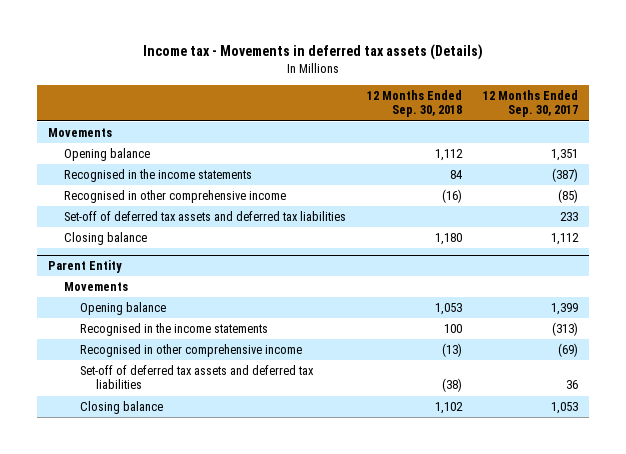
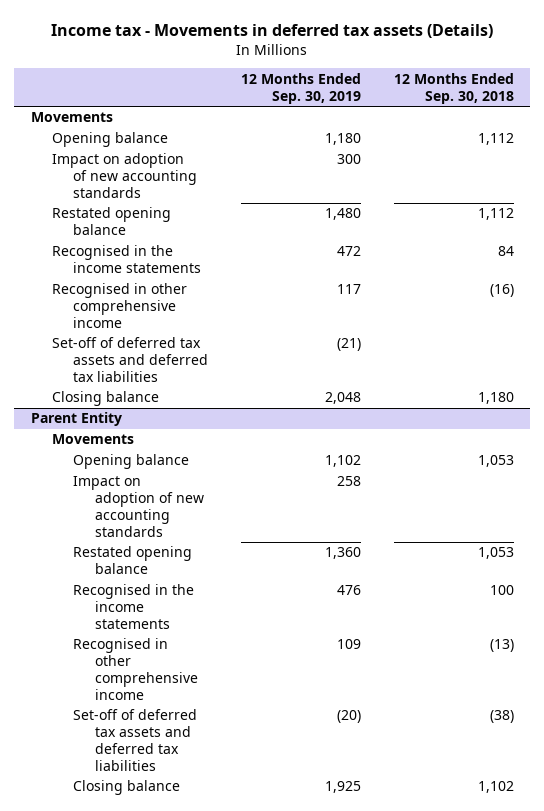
- | 12 Months Ended Sep. 30, 2018 | 12 Months Ended Sep. 30, 2017
+ | 12 Months Ended Sep. 30, 2019 | 12 Months Ended Sep. 30, 2018
+ Impact on adoption of new accounting standards | 300 |
+ Restated opening balance | 1,480 | 1,112
@ Parent Entity
+ Impact on adoption of new accounting standards | 258 |
+ Restated opening balance | 1,360 | 1,053

